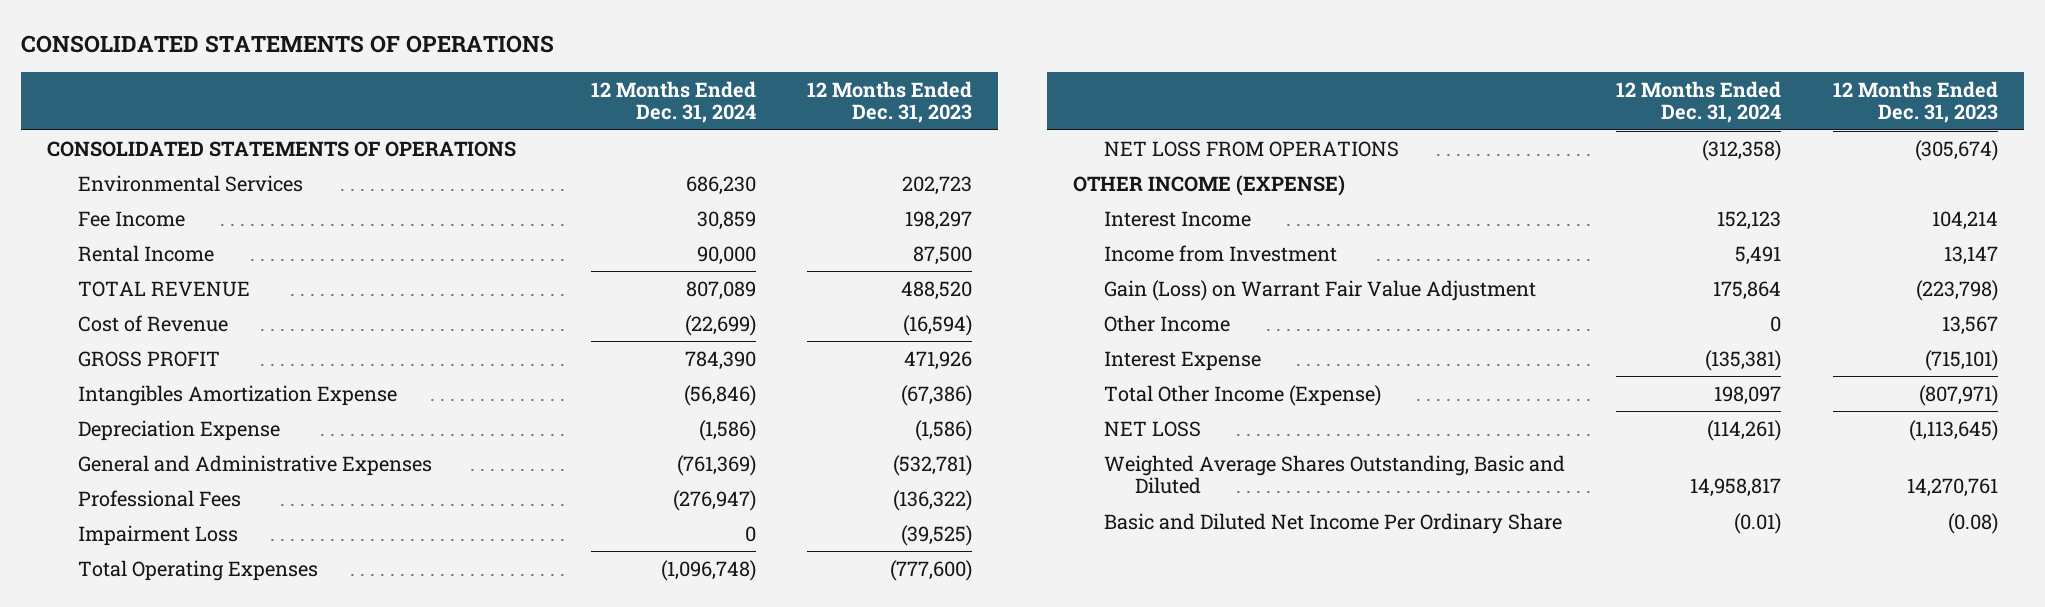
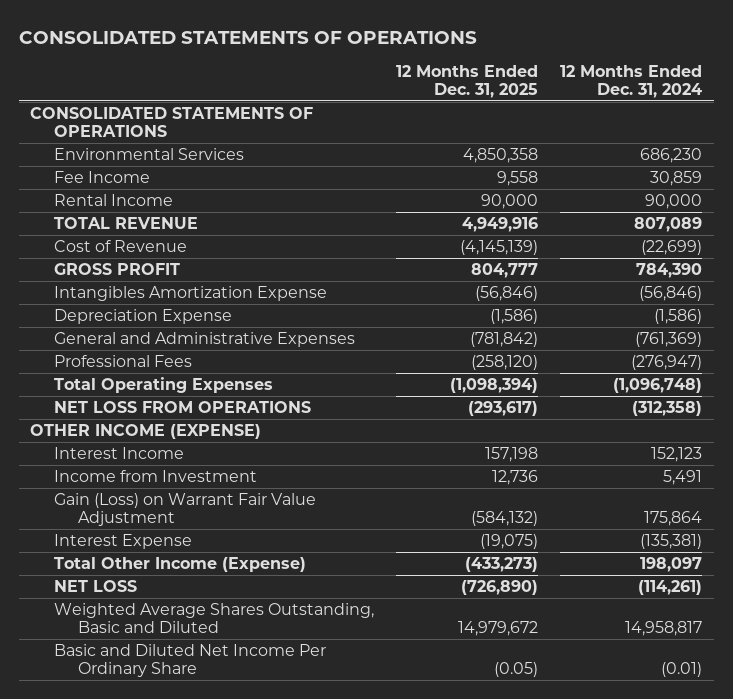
- | 12 Months Ended Dec. 31, 2024 | 12 Months Ended Dec. 31, 2023
+ | 12 Months Ended Dec. 31, 2025 | 12 Months Ended Dec. 31, 2024
- Impairment Loss | 0 | (39,525)
- Other Income | 0 | 13,567

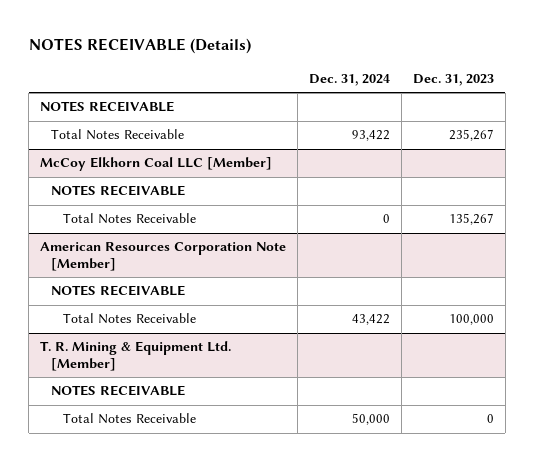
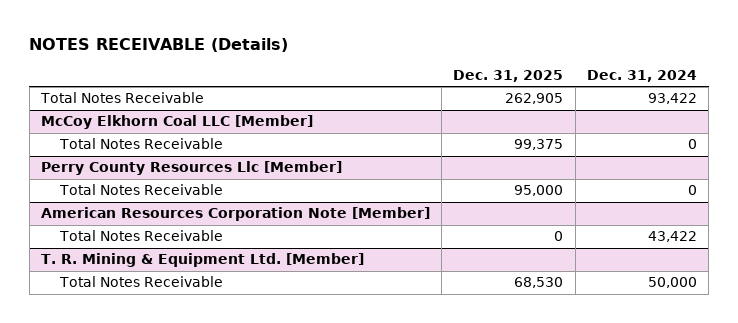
- | Dec. 31, 2024 | Dec. 31, 2023
+ | Dec. 31, 2025 | Dec. 31, 2024
- NOTES RECEIVABLE
@ McCoy Elkhorn Coal LLC [Member]
- NOTES RECEIVABLE
+ Perry County Resources Llc [Member]
+ Total Notes Receivable | 95,000 | 0
@ American Resources Corporation Note [Member]
- NOTES RECEIVABLE
@ T. R. Mining & Equipment Ltd. [Member]
- NOTES RECEIVABLE

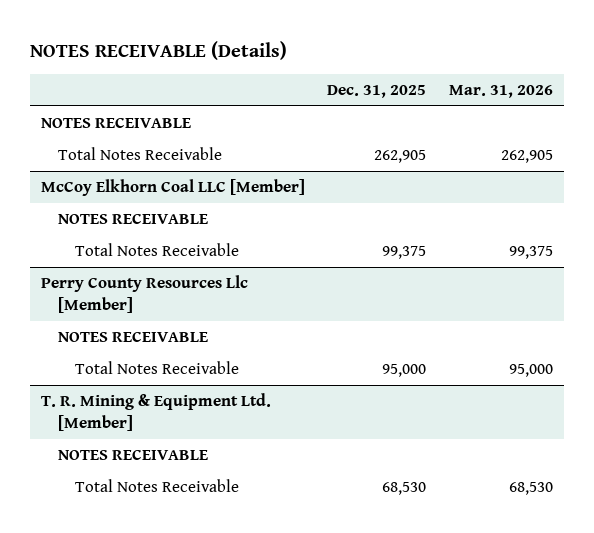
- | Dec. 31, 2025 | Dec. 31, 2024
+ | Dec. 31, 2025 | Mar. 31, 2026
+ NOTES RECEIVABLE
@ McCoy Elkhorn Coal LLC [Member]
+ NOTES RECEIVABLE
@ Perry County Resources Llc [Member]
+ NOTES RECEIVABLE
- American Resources Corporation Note [Member]
- Total Notes Receivable | 0 | 43,422
@ T. R. Mining & Equipment Ltd. [Member]
+ NOTES RECEIVABLE

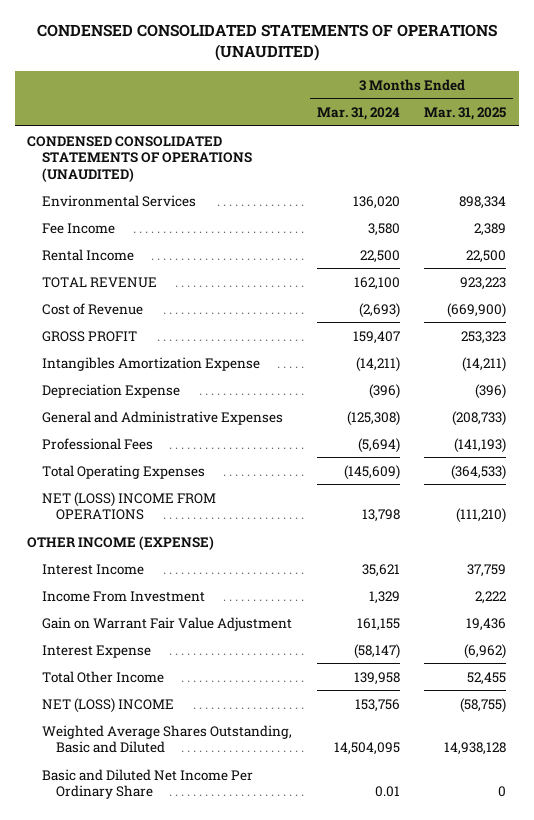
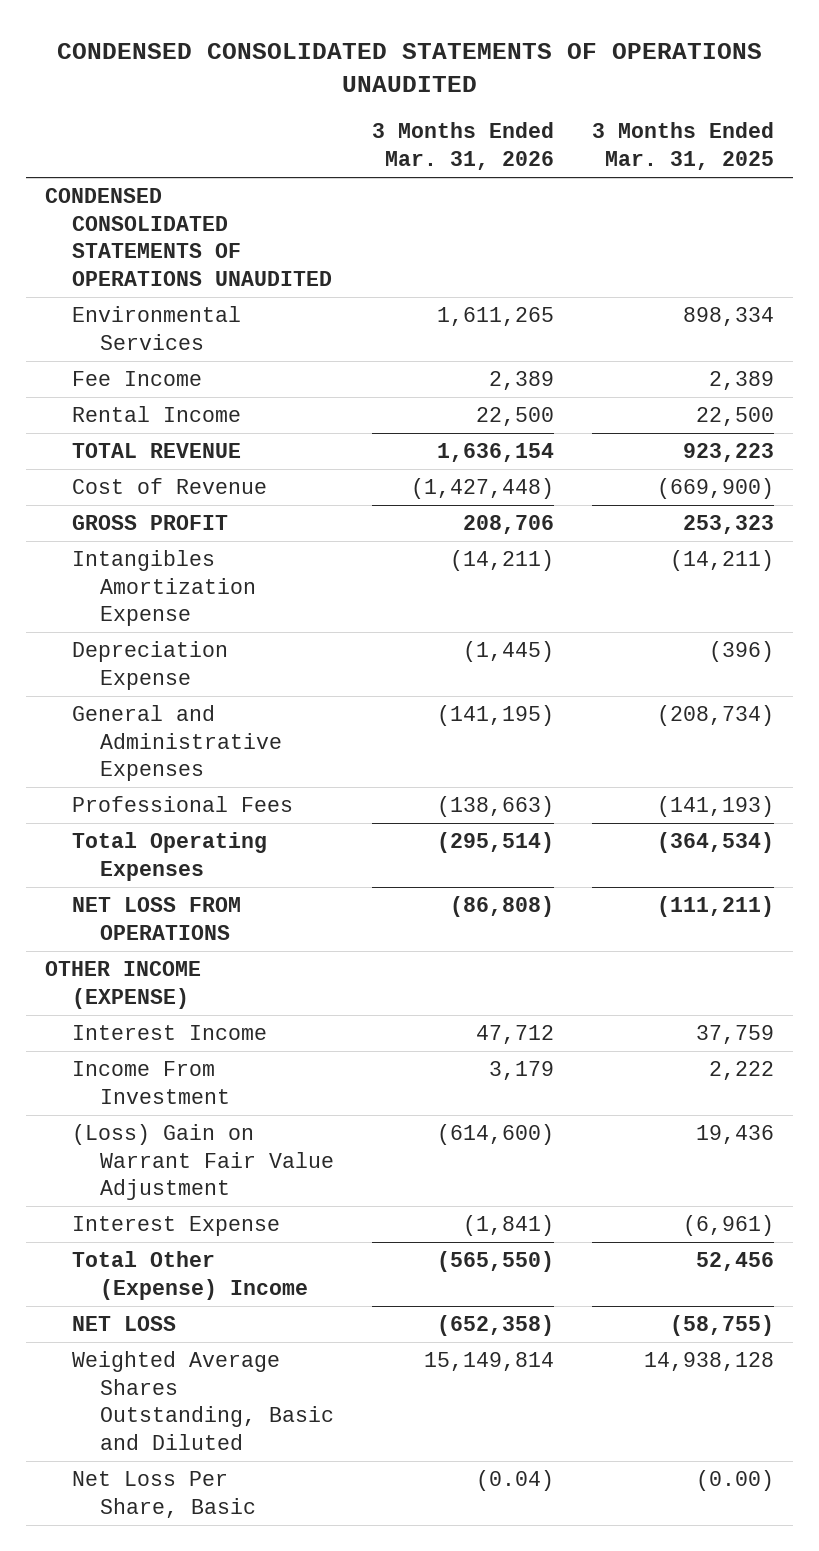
- CONDENSED CONSOLIDATED STATEMENTS OF OPERATIONS (UNAUDITED)
+ CONDENSED CONSOLIDATED STATEMENTS OF OPERATIONS UNAUDITED
- | 3 Months Ended Mar. 31, 2024 | 3 Months Ended Mar. 31, 2025
+ | 3 Months Ended Mar. 31, 2026 | 3 Months Ended Mar. 31, 2025
- CONDENSED CONSOLIDATED STATEMENTS OF OPERATIONS (UNAUDITED)
+ CONDENSED CONSOLIDATED STATEMENTS OF OPERATIONS UNAUDITED
- General and Administrative Expenses | (125,308) | (208,733)
+ General and Administrative Expenses | (141,195) | (208,734)
- Total Operating Expenses | (145,609) | (364,533)
- NET (LOSS) INCOME FROM OPERATIONS | 13,798 | (111,210)
+ Total Operating Expenses | (295,514) | (364,534)
+ NET LOSS FROM OPERATIONS | (86,808) | (111,211)
- Gain on Warrant Fair Value Adjustment | 161,155 | 19,436
- Interest Expense | (58,147) | (6,962)
- Total Other Income | 139,958 | 52,455
- NET (LOSS) INCOME | 153,756 | (58,755)
+ (Loss) Gain on Warrant Fair Value Adjustment | (614,600) | 19,436
+ Interest Expense | (1,841) | (6,961)
+ Total Other (Expense) Income | (565,550) | 52,456
+ NET LOSS | (652,358) | (58,755)
- Basic and Diluted Net Income Per Ordinary Share | 0.01 | 0
+ Net Loss Per Share, Basic | (0.04) | (0.00)

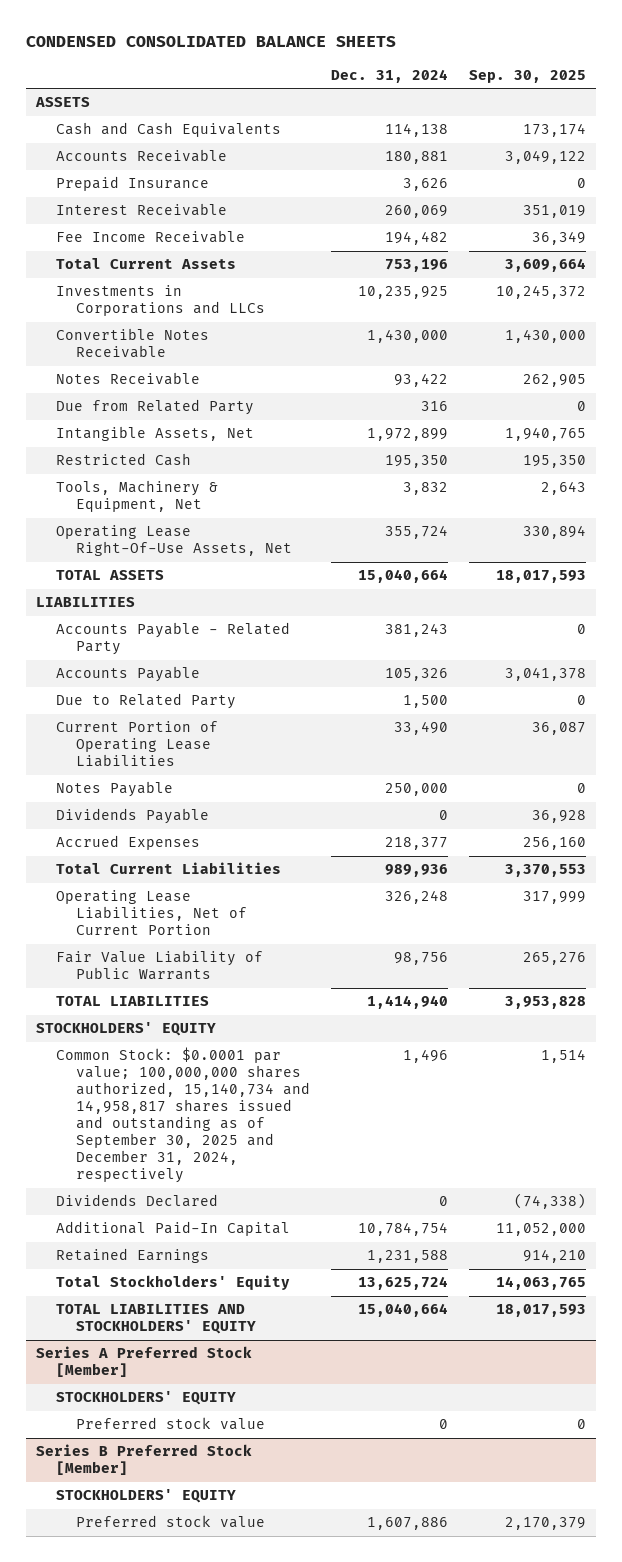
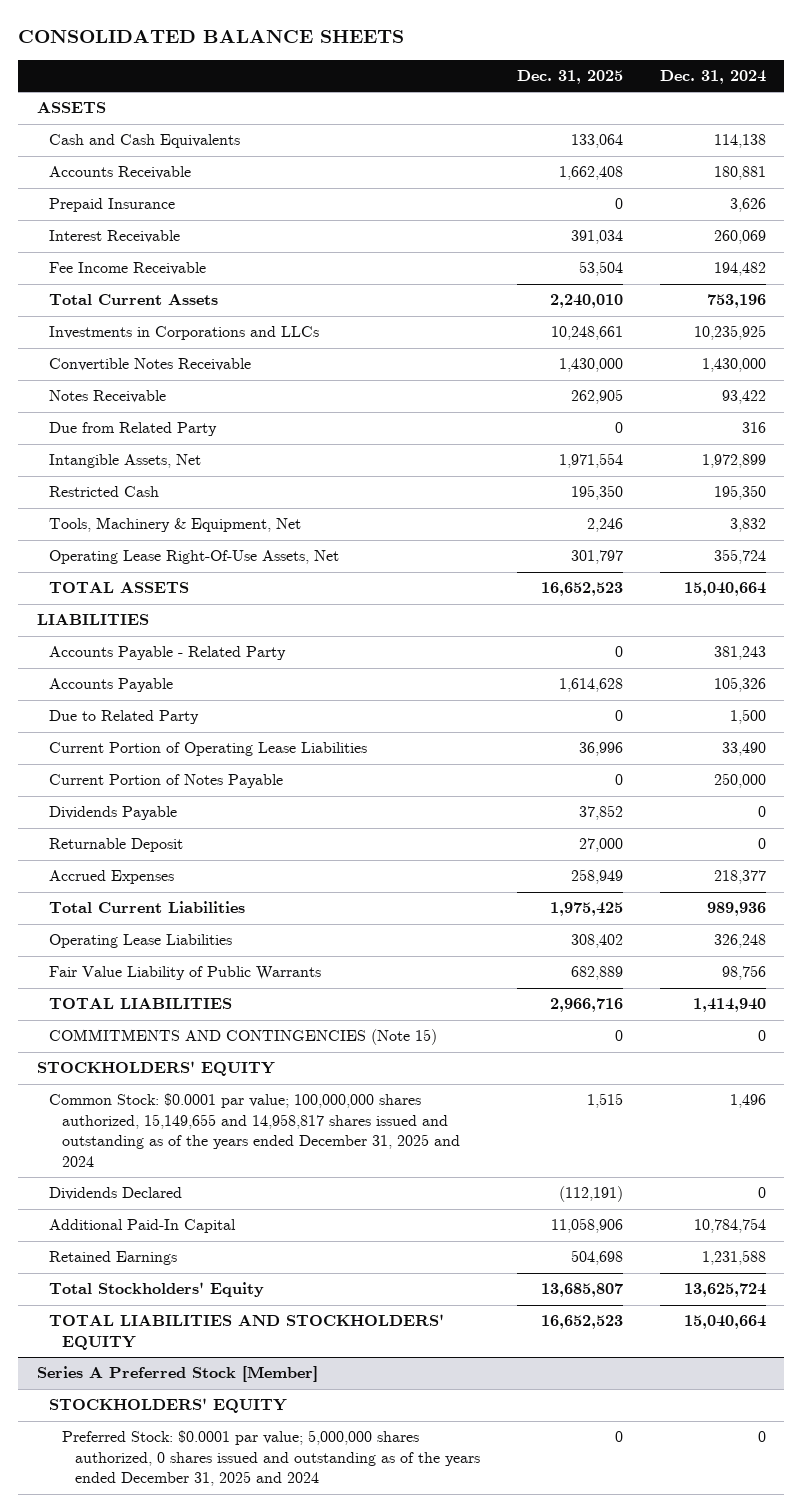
- CONDENSED CONSOLIDATED BALANCE SHEETS
+ CONSOLIDATED BALANCE SHEETS
- | Dec. 31, 2024 | Sep. 30, 2025
+ | Dec. 31, 2025 | Dec. 31, 2024
- Notes Payable | 250,000 | 0
+ Current Portion of Notes Payable | 0 | 250,000
+ Returnable Deposit | 27,000 | 0
- Operating Lease Liabilities, Net of Current Portion | 326,248 | 317,999
+ Operating Lease Liabilities | 308,402 | 326,248
+ COMMITMENTS AND CONTINGENCIES (Note 15) | 0 | 0
- Common Stock: $0.0001 par value; 100,000,000 shares authorized, 15,140,734 and 14,958,817 shares issued and outstanding as of September 30, 2025 and December 31, 2024, respectively | 1,496 | 1,514
+ Common Stock: $0.0001 par value; 100,000,000 shares authorized, 15,149,655 and 14,958,817 shares issued and outstanding as of the years ended December 31, 2025 and 2024 | 1,515 | 1,496
@ Series A Preferred Stock [Member]
- Preferred stock value | 0 | 0
- Series B Preferred Stock [Member]
- STOCKHOLDERS' EQUITY
- Preferred stock value | 1,607,886 | 2,170,379
@ Series A Preferred Stock [Member]
+ Preferred Stock: $0.0001 par value; 5,000,000 shares authorized, 0 shares issued and outstanding as of the years ended December 31, 2025 and 2024 | 0 | 0

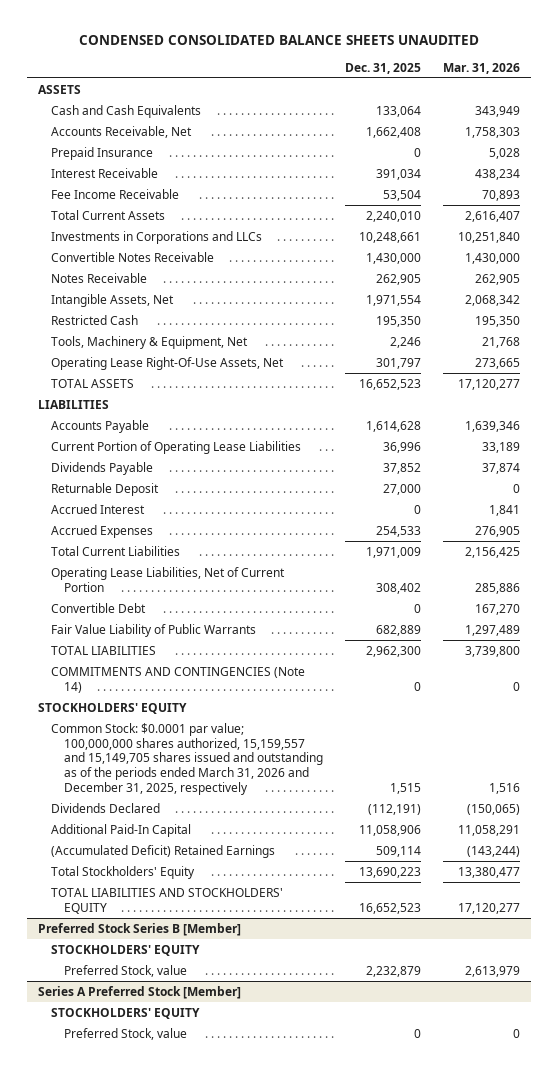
- CONSOLIDATED BALANCE SHEETS
+ CONDENSED CONSOLIDATED BALANCE SHEETS UNAUDITED
- | Dec. 31, 2025 | Dec. 31, 2024
+ | Dec. 31, 2025 | Mar. 31, 2026
- Accounts Receivable | 1,662,408 | 180,881
+ Accounts Receivable, Net | 1,662,408 | 1,758,303
- Due from Related Party | 0 | 316
- Accounts Payable - Related Party | 0 | 381,243
- Due to Related Party | 0 | 1,500
- Current Portion of Notes Payable | 0 | 250,000
- Accrued Expenses | 258,949 | 218,377
- Total Current Liabilities | 1,975,425 | 989,936
- Operating Lease Liabilities | 308,402 | 326,248
+ Accrued Interest | 0 | 1,841
+ Accrued Expenses | 254,533 | 276,905
+ Total Current Liabilities | 1,971,009 | 2,156,425
+ Operating Lease Liabilities, Net of Current Portion | 308,402 | 285,886
+ Convertible Debt | 0 | 167,270
- TOTAL LIABILITIES | 2,966,716 | 1,414,940
- COMMITMENTS AND CONTINGENCIES (Note 15) | 0 | 0
+ TOTAL LIABILITIES | 2,962,300 | 3,739,800
+ COMMITMENTS AND CONTINGENCIES (Note 14) | 0 | 0
- Common Stock: $0.0001 par value; 100,000,000 shares authorized, 15,149,655 and 14,958,817 shares issued and outstanding as of the years ended December 31, 2025 and 2024 | 1,515 | 1,496
+ Common Stock: $0.0001 par value; 100,000,000 shares authorized, 15,159,557 and 15,149,705 shares issued and outstanding as of the periods ended March 31, 2026 and December 31, 2025, respectively | 1,515 | 1,516
- Retained Earnings | 504,698 | 1,231,588
- Total Stockholders' Equity | 13,685,807 | 13,625,724
+ (Accumulated Deficit) Retained Earnings | 509,114 | (143,244)
+ Total Stockholders' Equity | 13,690,223 | 13,380,477
+ Preferred Stock Series B [Member]
+ STOCKHOLDERS' EQUITY
+ Preferred Stock, value | 2,232,879 | 2,613,979
@ Series A Preferred Stock [Member]
- Preferred Stock: $0.0001 par value; 5,000,000 shares authorized, 0 shares issued and outstanding as of the years ended December 31, 2025 and 2024 | 0 | 0
+ Preferred Stock, value | 0 | 0

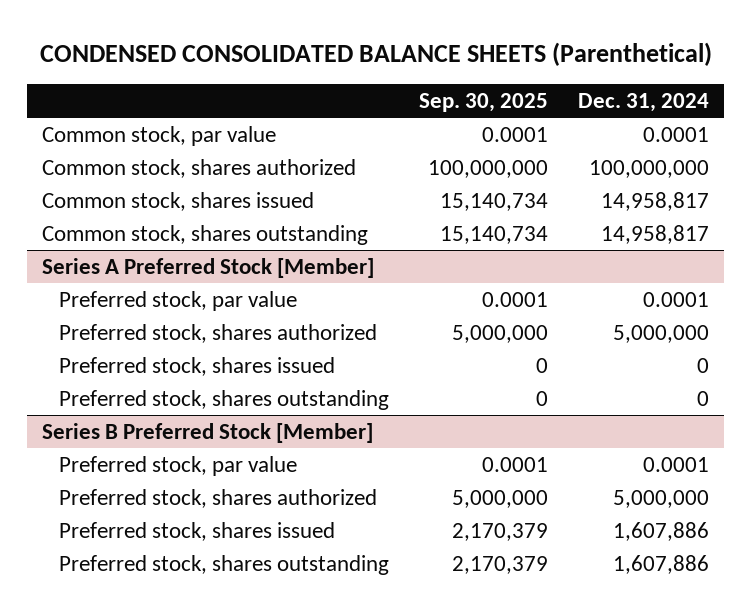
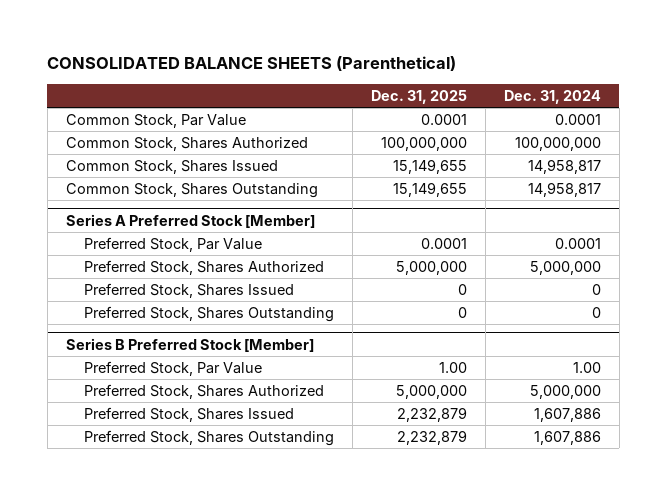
- CONDENSED CONSOLIDATED BALANCE SHEETS (Parenthetical)
+ CONSOLIDATED BALANCE SHEETS (Parenthetical)
- | Sep. 30, 2025 | Dec. 31, 2024
+ | Dec. 31, 2025 | Dec. 31, 2024
- Common stock, par value | 0.0001 | 0.0001
- Common stock, shares authorized | 100,000,000 | 100,000,000
- Common stock, shares issued | 15,140,734 | 14,958,817
- Common stock, shares outstanding | 15,140,734 | 14,958,817
+ Common Stock, Par Value | 0.0001 | 0.0001
+ Common Stock, Shares Authorized | 100,000,000 | 100,000,000
+ Common Stock, Shares Issued | 15,149,655 | 14,958,817
+ Common Stock, Shares Outstanding | 15,149,655 | 14,958,817
@ Series A Preferred Stock [Member]
- Preferred stock, par value | 0.0001 | 0.0001
- Preferred stock, shares authorized | 5,000,000 | 5,000,000
- Preferred stock, shares issued | 0 | 0
- Preferred stock, shares outstanding | 0 | 0
+ Preferred Stock, Par Value | 0.0001 | 0.0001
+ Preferred Stock, Shares Authorized | 5,000,000 | 5,000,000
+ Preferred Stock, Shares Issued | 0 | 0
+ Preferred Stock, Shares Outstanding | 0 | 0
@ Series B Preferred Stock [Member]
- Preferred stock, par value | 0.0001 | 0.0001
- Preferred stock, shares authorized | 5,000,000 | 5,000,000
- Preferred stock, shares issued | 2,170,379 | 1,607,886
- Preferred stock, shares outstanding | 2,170,379 | 1,607,886
+ Preferred Stock, Par Value | 1.00 | 1.00
+ Preferred Stock, Shares Authorized | 5,000,000 | 5,000,000
+ Preferred Stock, Shares Issued | 2,232,879 | 1,607,886
+ Preferred Stock, Shares Outstanding | 2,232,879 | 1,607,886

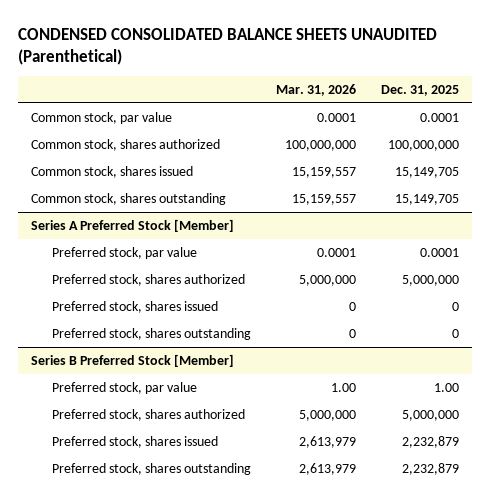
- CONSOLIDATED BALANCE SHEETS (Parenthetical)
+ CONDENSED CONSOLIDATED BALANCE SHEETS UNAUDITED (Parenthetical)
- | Dec. 31, 2025 | Dec. 31, 2024
+ | Mar. 31, 2026 | Dec. 31, 2025
- Common Stock, Par Value | 0.0001 | 0.0001
- Common Stock, Shares Authorized | 100,000,000 | 100,000,000
- Common Stock, Shares Issued | 15,149,655 | 14,958,817
- Common Stock, Shares Outstanding | 15,149,655 | 14,958,817
+ Common stock, par value | 0.0001 | 0.0001
+ Common stock, shares authorized | 100,000,000 | 100,000,000
+ Common stock, shares issued | 15,159,557 | 15,149,705
+ Common stock, shares outstanding | 15,159,557 | 15,149,705
@ Series A Preferred Stock [Member]
- Preferred Stock, Par Value | 0.0001 | 0.0001
- Preferred Stock, Shares Authorized | 5,000,000 | 5,000,000
- Preferred Stock, Shares Issued | 0 | 0
- Preferred Stock, Shares Outstanding | 0 | 0
+ Preferred stock, par value | 0.0001 | 0.0001
+ Preferred stock, shares authorized | 5,000,000 | 5,000,000
+ Preferred stock, shares issued | 0 | 0
+ Preferred stock, shares outstanding | 0 | 0
@ Series B Preferred Stock [Member]
- Preferred Stock, Par Value | 1.00 | 1.00
- Preferred Stock, Shares Authorized | 5,000,000 | 5,000,000
- Preferred Stock, Shares Issued | 2,232,879 | 1,607,886
- Preferred Stock, Shares Outstanding | 2,232,879 | 1,607,886
+ Preferred stock, par value | 1.00 | 1.00
+ Preferred stock, shares authorized | 5,000,000 | 5,000,000
+ Preferred stock, shares issued | 2,613,979 | 2,232,879
+ Preferred stock, shares outstanding | 2,613,979 | 2,232,879

